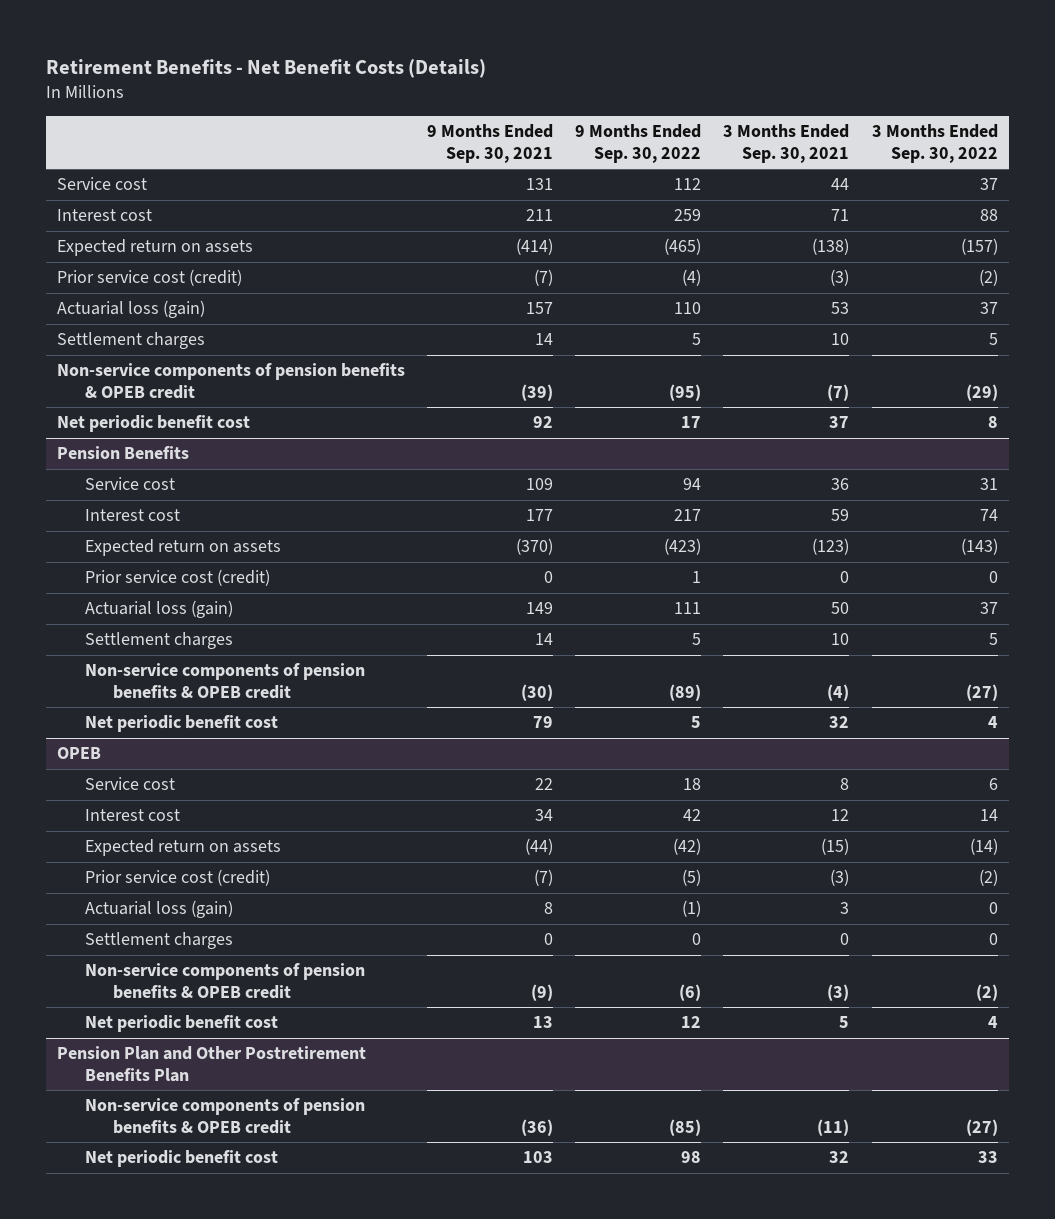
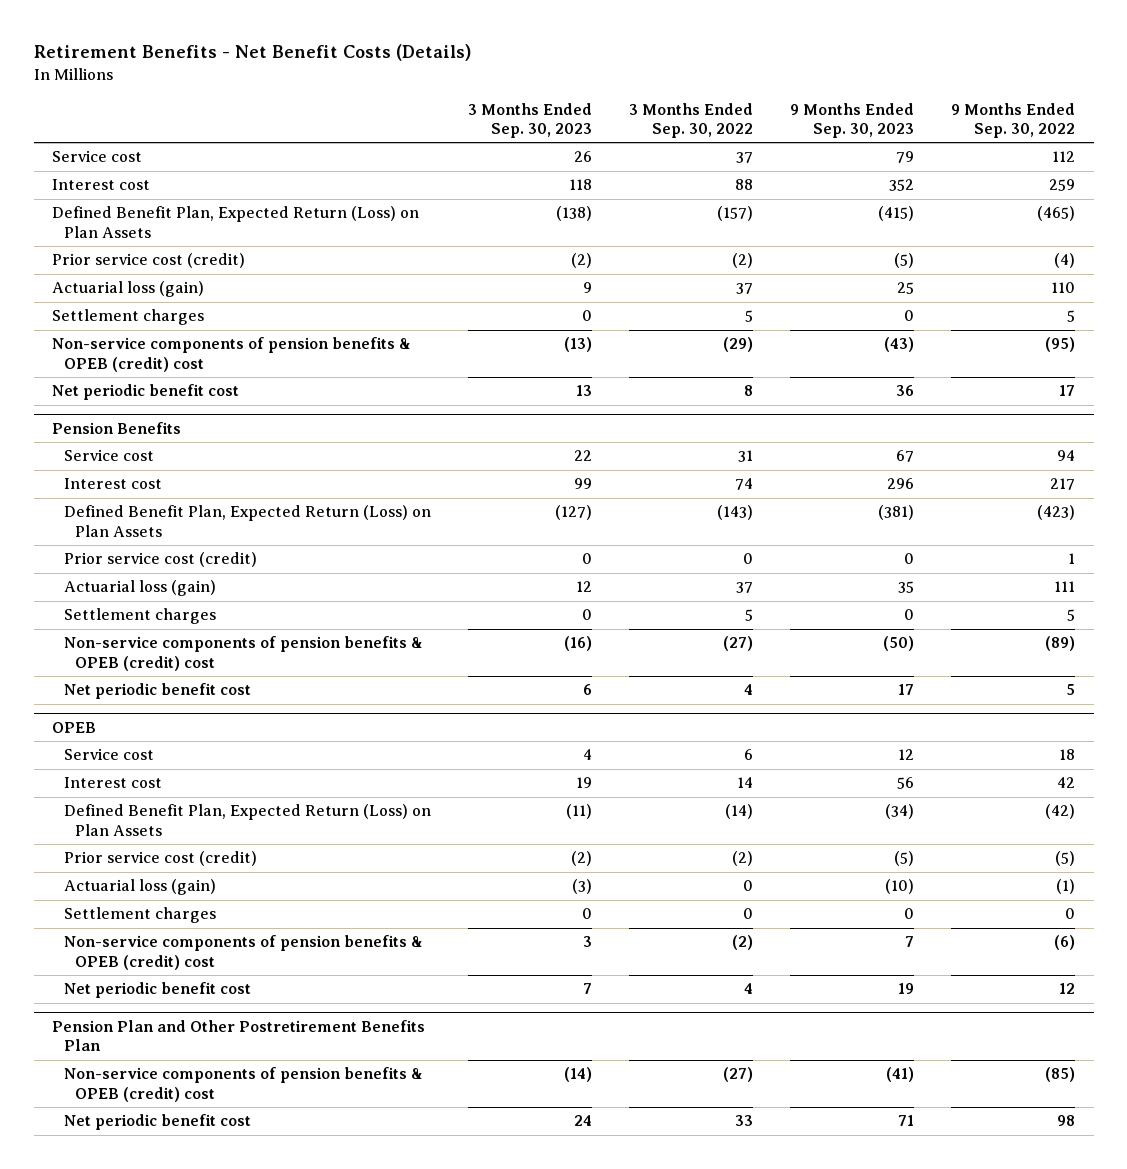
- | 9 Months Ended Sep. 30, 2021 | 9 Months Ended Sep. 30, 2022 | 3 Months Ended Sep. 30, 2021 | 3 Months Ended Sep. 30, 2022
+ | 3 Months Ended Sep. 30, 2023 | 3 Months Ended Sep. 30, 2022 | 9 Months Ended Sep. 30, 2023 | 9 Months Ended Sep. 30, 2022
- Expected return on assets | (414) | (465) | (138) | (157)
+ Defined Benefit Plan, Expected Return (Loss) on Plan Assets | (138) | (157) | (415) | (465)
- Non-service components of pension benefits & OPEB credit | (39) | (95) | (7) | (29)
+ Non-service components of pension benefits & OPEB (credit) cost | (13) | (29) | (43) | (95)
@ Pension Benefits
- Expected return on assets | (370) | (423) | (123) | (143)
+ Defined Benefit Plan, Expected Return (Loss) on Plan Assets | (127) | (143) | (381) | (423)
- Non-service components of pension benefits & OPEB credit | (30) | (89) | (4) | (27)
+ Non-service components of pension benefits & OPEB (credit) cost | (16) | (27) | (50) | (89)
@ OPEB
- Expected return on assets | (44) | (42) | (15) | (14)
+ Defined Benefit Plan, Expected Return (Loss) on Plan Assets | (11) | (14) | (34) | (42)
- Non-service components of pension benefits & OPEB credit | (9) | (6) | (3) | (2)
+ Non-service components of pension benefits & OPEB (credit) cost | 3 | (2) | 7 | (6)
@ Pension Plan and Other Postretirement Benefits Plan
- Non-service components of pension benefits & OPEB credit | (36) | (85) | (11) | (27)
+ Non-service components of pension benefits & OPEB (credit) cost | (14) | (27) | (41) | (85)

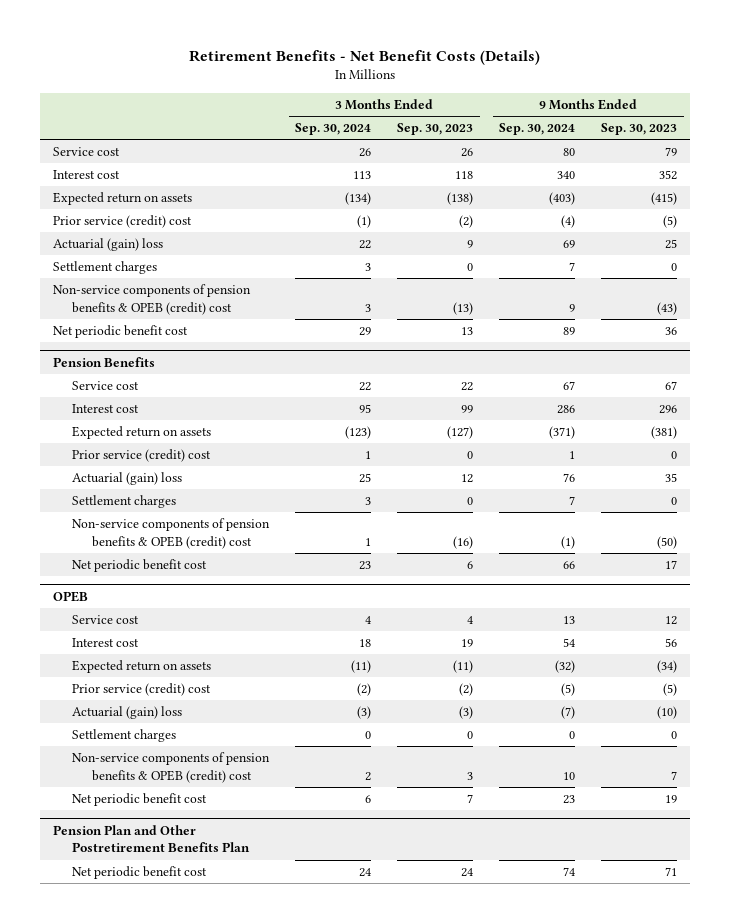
- | 3 Months Ended Sep. 30, 2023 | 3 Months Ended Sep. 30, 2022 | 9 Months Ended Sep. 30, 2023 | 9 Months Ended Sep. 30, 2022
+ | 3 Months Ended Sep. 30, 2024 | 3 Months Ended Sep. 30, 2023 | 9 Months Ended Sep. 30, 2024 | 9 Months Ended Sep. 30, 2023
- Defined Benefit Plan, Expected Return (Loss) on Plan Assets | (138) | (157) | (415) | (465)
- Prior service cost (credit) | (2) | (2) | (5) | (4)
- Actuarial loss (gain) | 9 | 37 | 25 | 110
+ Expected return on assets | (134) | (138) | (403) | (415)
+ Prior service (credit) cost | (1) | (2) | (4) | (5)
+ Actuarial (gain) loss | 22 | 9 | 69 | 25
@ Pension Benefits
- Defined Benefit Plan, Expected Return (Loss) on Plan Assets | (127) | (143) | (381) | (423)
- Prior service cost (credit) | 0 | 0 | 0 | 1
- Actuarial loss (gain) | 12 | 37 | 35 | 111
+ Expected return on assets | (123) | (127) | (371) | (381)
+ Prior service (credit) cost | 1 | 0 | 1 | 0
+ Actuarial (gain) loss | 25 | 12 | 76 | 35
@ OPEB
- Defined Benefit Plan, Expected Return (Loss) on Plan Assets | (11) | (14) | (34) | (42)
- Prior service cost (credit) | (2) | (2) | (5) | (5)
- Actuarial loss (gain) | (3) | 0 | (10) | (1)
+ Expected return on assets | (11) | (11) | (32) | (34)
+ Prior service (credit) cost | (2) | (2) | (5) | (5)
+ Actuarial (gain) loss | (3) | (3) | (7) | (10)
@ Pension Plan and Other Postretirement Benefits Plan
- Non-service components of pension benefits & OPEB (credit) cost | (14) | (27) | (41) | (85)

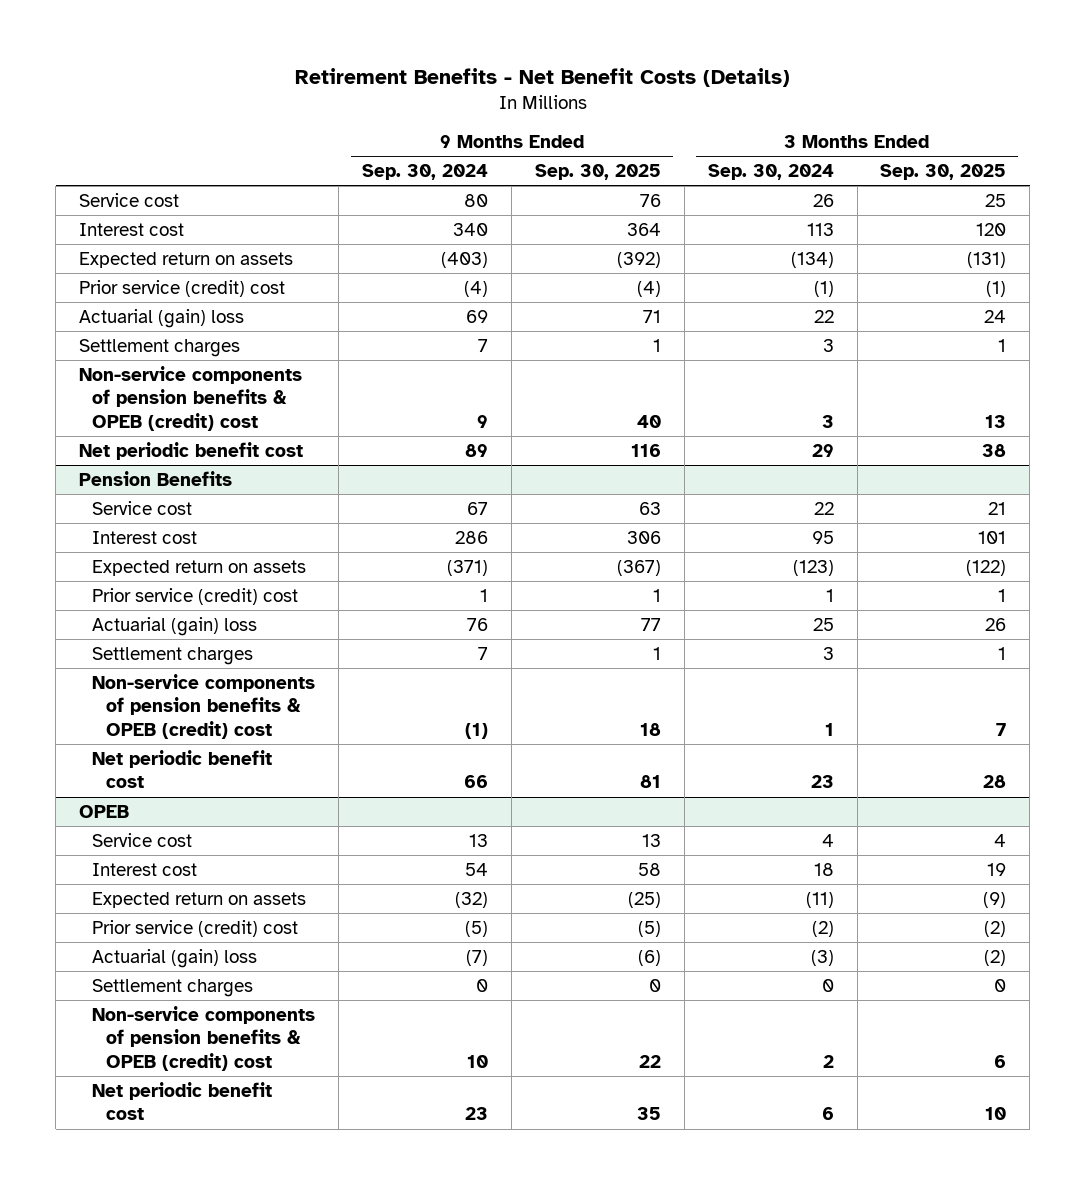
- | 3 Months Ended Sep. 30, 2024 | 3 Months Ended Sep. 30, 2023 | 9 Months Ended Sep. 30, 2024 | 9 Months Ended Sep. 30, 2023
+ | 9 Months Ended Sep. 30, 2024 | 9 Months Ended Sep. 30, 2025 | 3 Months Ended Sep. 30, 2024 | 3 Months Ended Sep. 30, 2025
- Pension Plan and Other Postretirement Benefits Plan
- Net periodic benefit cost | 24 | 24 | 74 | 71

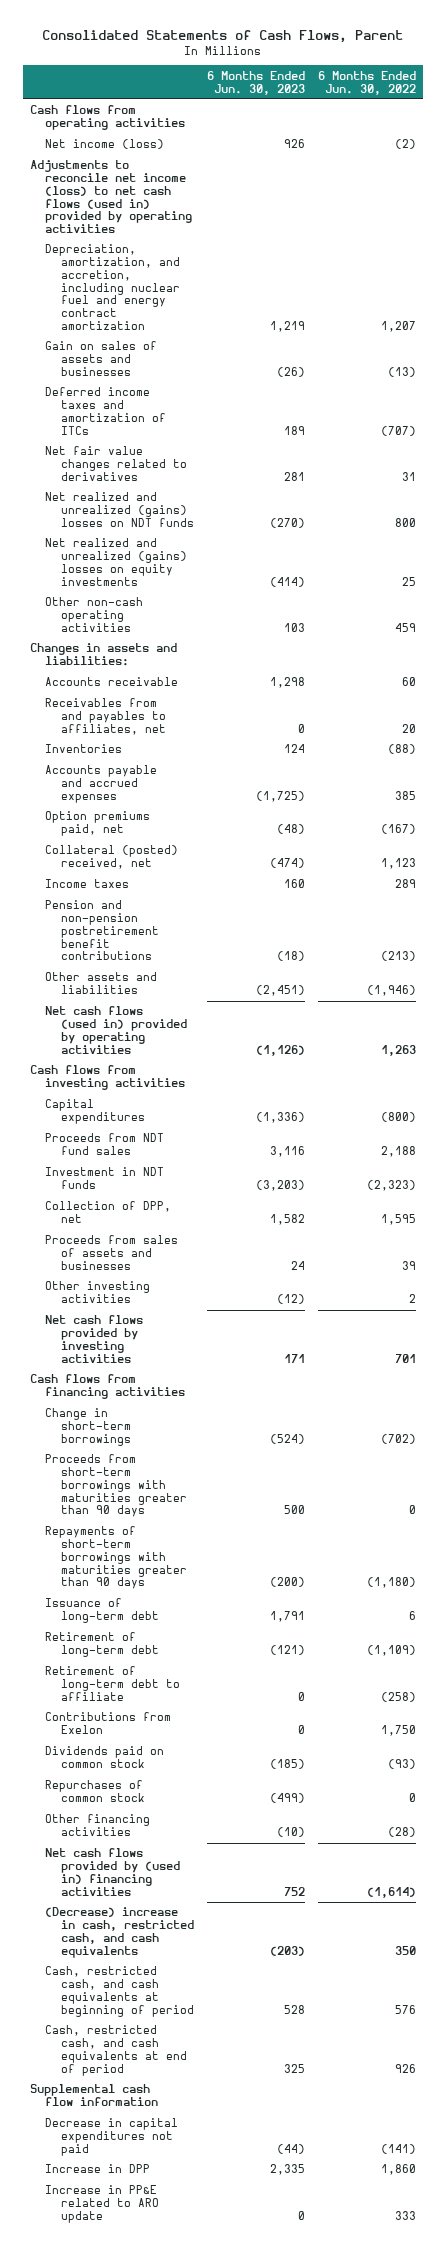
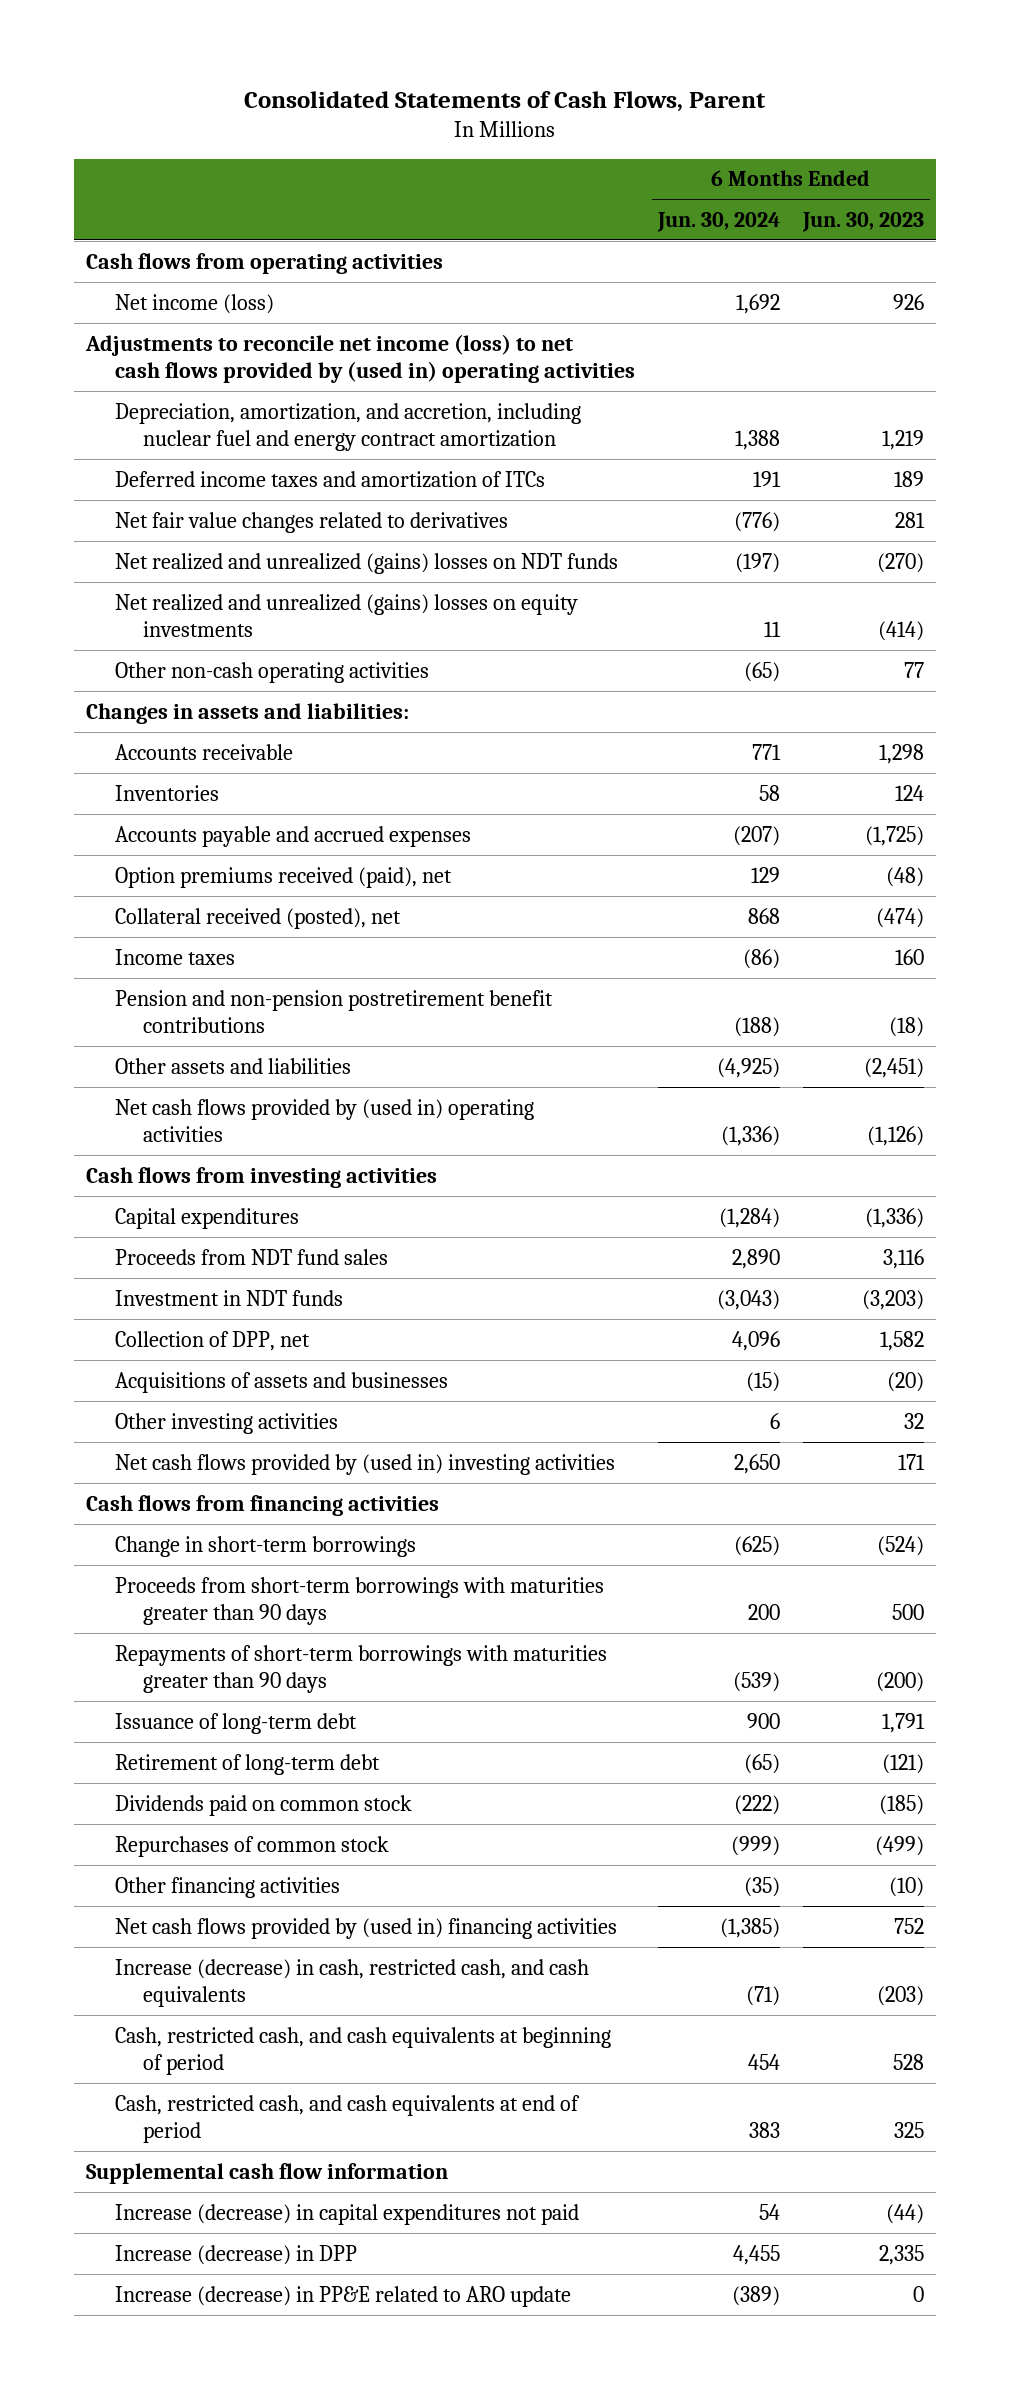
- | 6 Months Ended Jun. 30, 2023 | 6 Months Ended Jun. 30, 2022
+ | 6 Months Ended Jun. 30, 2024 | 6 Months Ended Jun. 30, 2023
- Adjustments to reconcile net income (loss) to net cash flows (used in) provided by operating activities
+ Adjustments to reconcile net income (loss) to net cash flows provided by (used in) operating activities
- Gain on sales of assets and businesses | (26) | (13)
- Other non-cash operating activities | 103 | 459
+ Other non-cash operating activities | (65) | 77
- Receivables from and payables to affiliates, net | 0 | 20
- Option premiums paid, net | (48) | (167)
- Collateral (posted) received, net | (474) | 1,123
+ Option premiums received (paid), net | 129 | (48)
+ Collateral received (posted), net | 868 | (474)
- Net cash flows (used in) provided by operating activities | (1,126) | 1,263
+ Net cash flows provided by (used in) operating activities | (1,336) | (1,126)
- Proceeds from sales of assets and businesses | 24 | 39
- Other investing activities | (12) | 2
- Net cash flows provided by investing activities | 171 | 701
+ Acquisitions of assets and businesses | (15) | (20)
+ Other investing activities | 6 | 32
+ Net cash flows provided by (used in) investing activities | 2,650 | 171
- Retirement of long-term debt to affiliate | 0 | (258)
- Contributions from Exelon | 0 | 1,750
- (Decrease) increase in cash, restricted cash, and cash equivalents | (203) | 350
+ Increase (decrease) in cash, restricted cash, and cash equivalents | (71) | (203)
- Decrease in capital expenditures not paid | (44) | (141)
- Increase in DPP | 2,335 | 1,860
- Increase in PP&E related to ARO update | 0 | 333
+ Increase (decrease) in capital expenditures not paid | 54 | (44)
+ Increase (decrease) in DPP | 4,455 | 2,335
+ Increase (decrease) in PP&E related to ARO update | (389) | 0

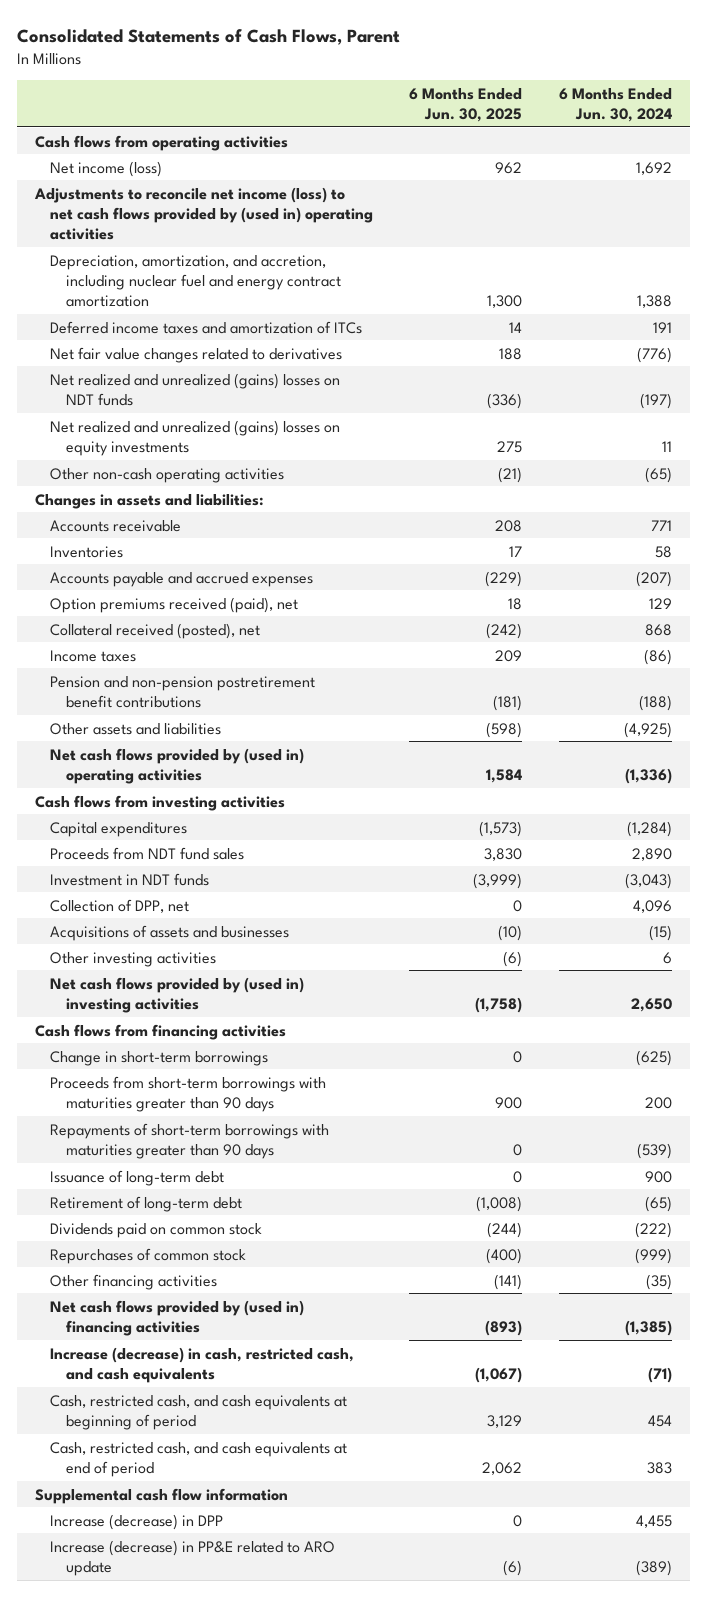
- | 6 Months Ended Jun. 30, 2024 | 6 Months Ended Jun. 30, 2023
+ | 6 Months Ended Jun. 30, 2025 | 6 Months Ended Jun. 30, 2024
- Increase (decrease) in capital expenditures not paid | 54 | (44)

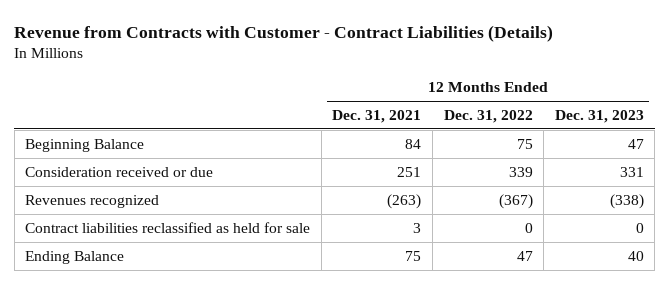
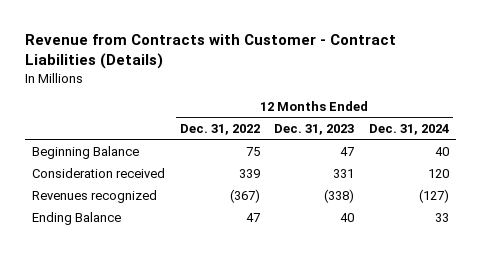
- | 12 Months Ended Dec. 31, 2021 | 12 Months Ended Dec. 31, 2022 | 12 Months Ended Dec. 31, 2023
+ | 12 Months Ended Dec. 31, 2022 | 12 Months Ended Dec. 31, 2023 | 12 Months Ended Dec. 31, 2024
- Consideration received or due | 251 | 339 | 331
+ Consideration received | 339 | 331 | 120
- Contract liabilities reclassified as held for sale | 3 | 0 | 0

